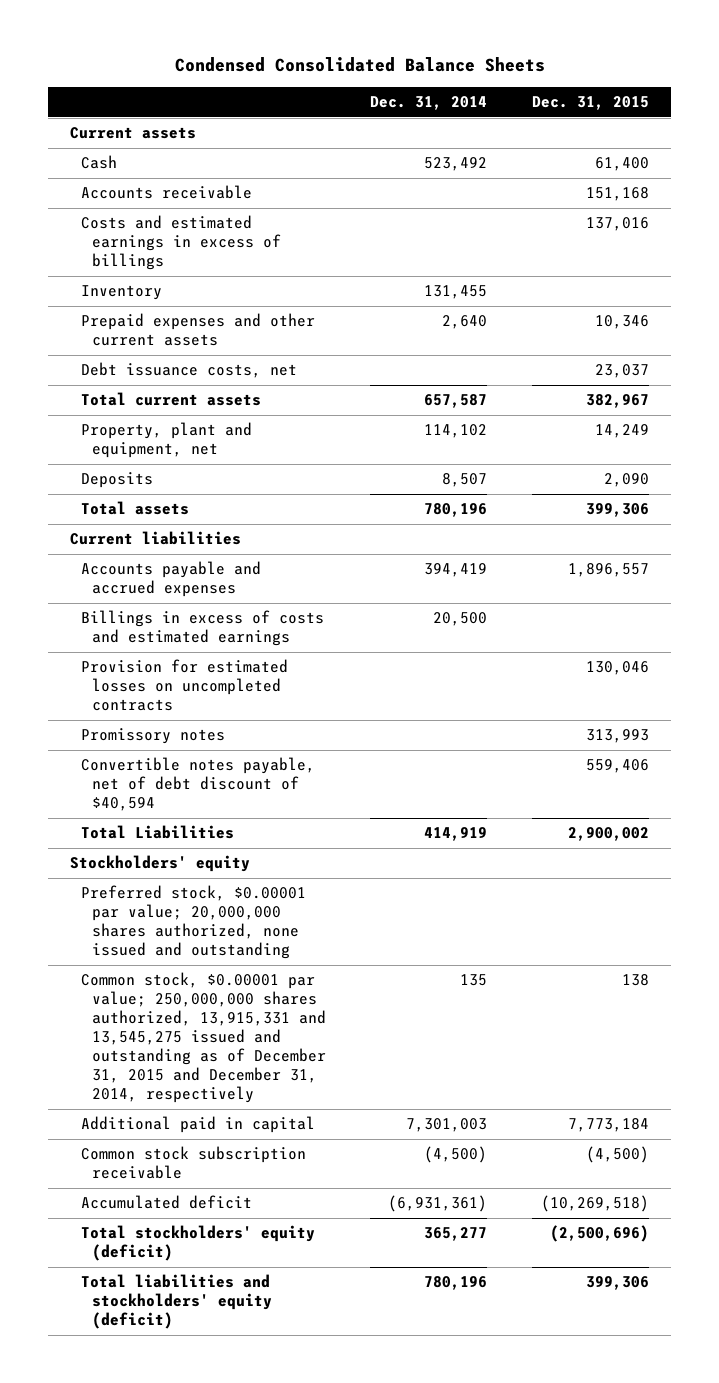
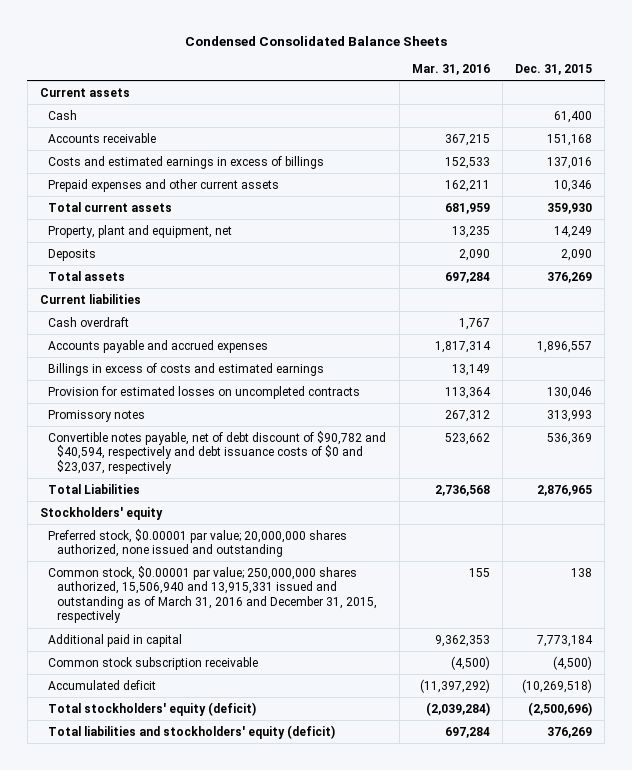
- | Dec. 31, 2014 | Dec. 31, 2015
+ | Mar. 31, 2016 | Dec. 31, 2015
- Inventory | 131,455 |
- Debt issuance costs, net | | 23,037
- Total current assets | 657,587 | 382,967
+ Total current assets | 681,959 | 359,930
- Total assets | 780,196 | 399,306
+ Total assets | 697,284 | 376,269
+ Cash overdraft | 1,767 |
- Convertible notes payable, net of debt discount of $40,594 | | 559,406
- Total Liabilities | 414,919 | 2,900,002
+ Convertible notes payable, net of debt discount of $90,782 and $40,594, respectively and debt issuance costs of $0 and $23,037, respectively | 523,662 | 536,369
+ Total Liabilities | 2,736,568 | 2,876,965
- Common stock, $0.00001 par value; 250,000,000 shares authorized, 13,915,331 and 13,545,275 issued and outstanding as of December 31, 2015 and December 31, 2014, respectively | 135 | 138
+ Common stock, $0.00001 par value; 250,000,000 shares authorized, 15,506,940 and 13,915,331 issued and outstanding as of March 31, 2016 and December 31, 2015, respectively | 155 | 138
- Total liabilities and stockholders' equity (deficit) | 780,196 | 399,306
+ Total liabilities and stockholders' equity (deficit) | 697,284 | 376,269

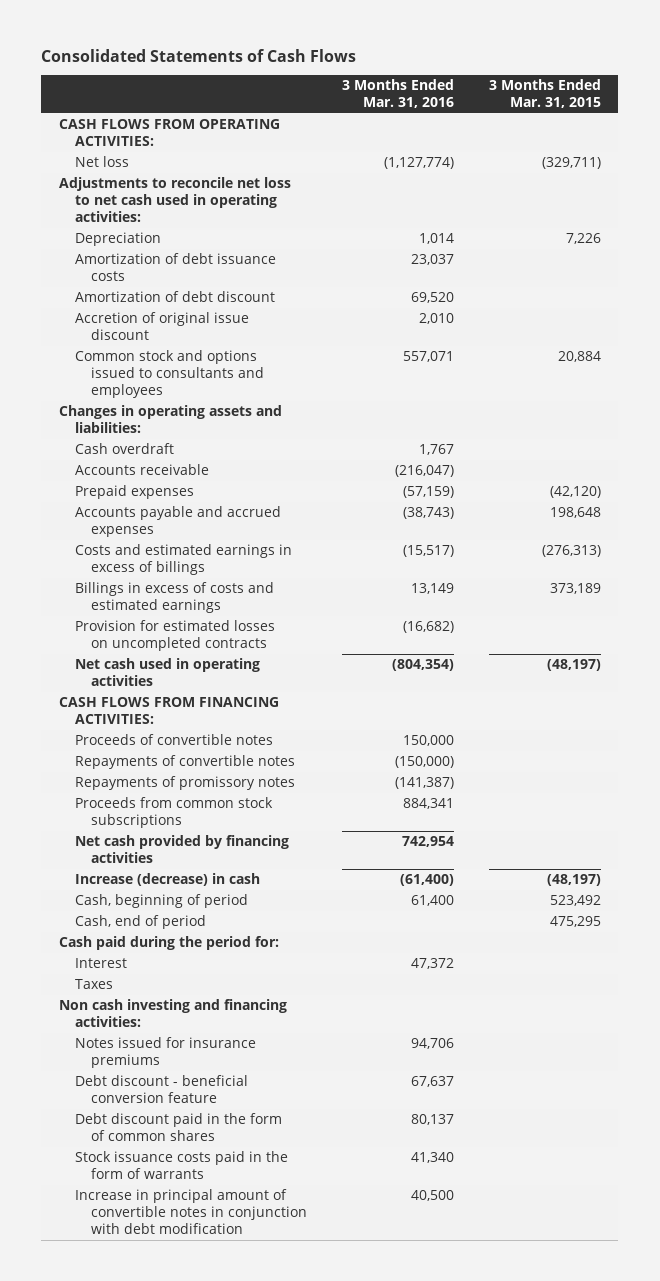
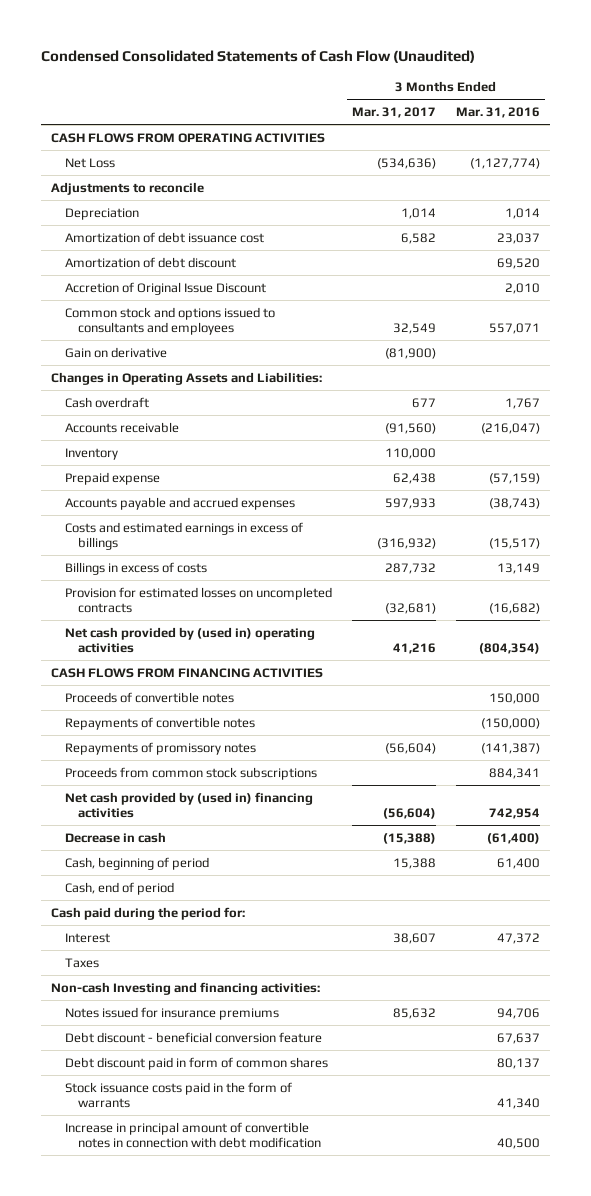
- Consolidated Statements of Cash Flows
+ Condensed Consolidated Statements of Cash Flow (Unaudited)
- | 3 Months Ended Mar. 31, 2016 | 3 Months Ended Mar. 31, 2015
+ | 3 Months Ended Mar. 31, 2017 | 3 Months Ended Mar. 31, 2016
- CASH FLOWS FROM OPERATING ACTIVITIES:
- Net loss | (1,127,774) | (329,711)
- Adjustments to reconcile net loss to net cash used in operating activities:
+ CASH FLOWS FROM OPERATING ACTIVITIES
+ Net Loss | (534,636) | (1,127,774)
+ Adjustments to reconcile
- Amortization of debt issuance costs | 23,037 |
+ Amortization of debt issuance cost | 6,582 | 23,037
- Accretion of original issue discount | 2,010 |
+ Accretion of Original Issue Discount | | 2,010
- Changes in operating assets and liabilities:
+ Gain on derivative | (81,900) |
+ Changes in Operating Assets and Liabilities:
- Prepaid expenses | (57,159) | (42,120)
+ Inventory | 110,000 |
+ Prepaid expense | 62,438 | (57,159)
- Billings in excess of costs and estimated earnings | 13,149 | 373,189
+ Billings in excess of costs | 287,732 | 13,149
- Net cash used in operating activities | (804,354) | (48,197)
- CASH FLOWS FROM FINANCING ACTIVITIES:
+ Net cash provided by (used in) operating activities | 41,216 | (804,354)
+ CASH FLOWS FROM FINANCING ACTIVITIES
- Net cash provided by financing activities | 742,954 |
- Increase (decrease) in cash | (61,400) | (48,197)
+ Net cash provided by (used in) financing activities | (56,604) | 742,954
+ Decrease in cash | (15,388) | (61,400)
- Non cash investing and financing activities:
+ Non-cash Investing and financing activities:
- Debt discount paid in the form of common shares | 80,137 |
+ Debt discount paid in form of common shares | | 80,137
- Increase in principal amount of convertible notes in conjunction with debt modification | 40,500 |
+ Increase in principal amount of convertible notes in connection with debt modification | | 40,500

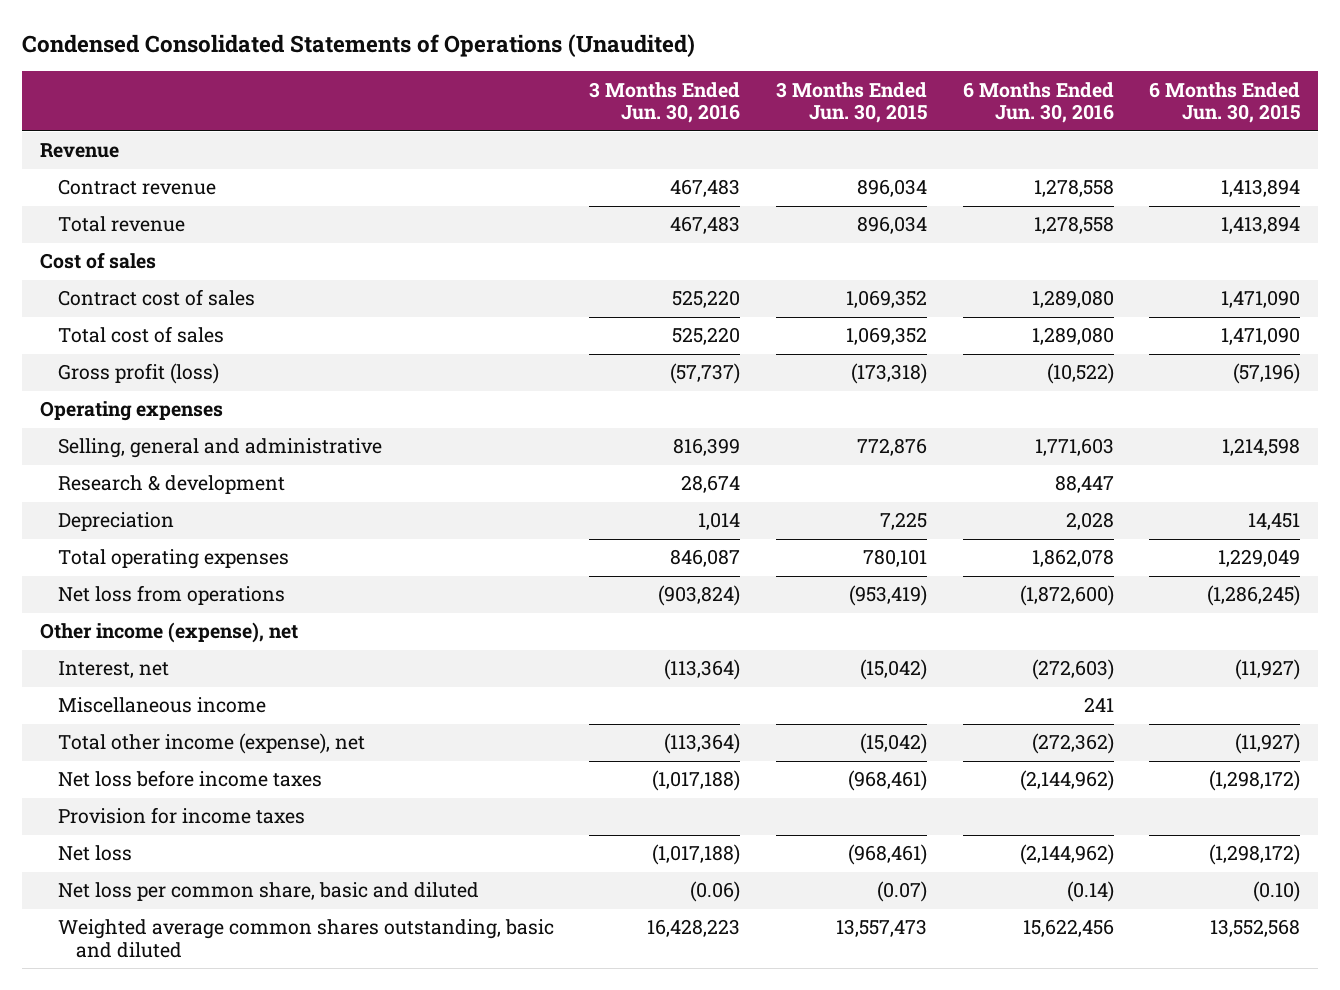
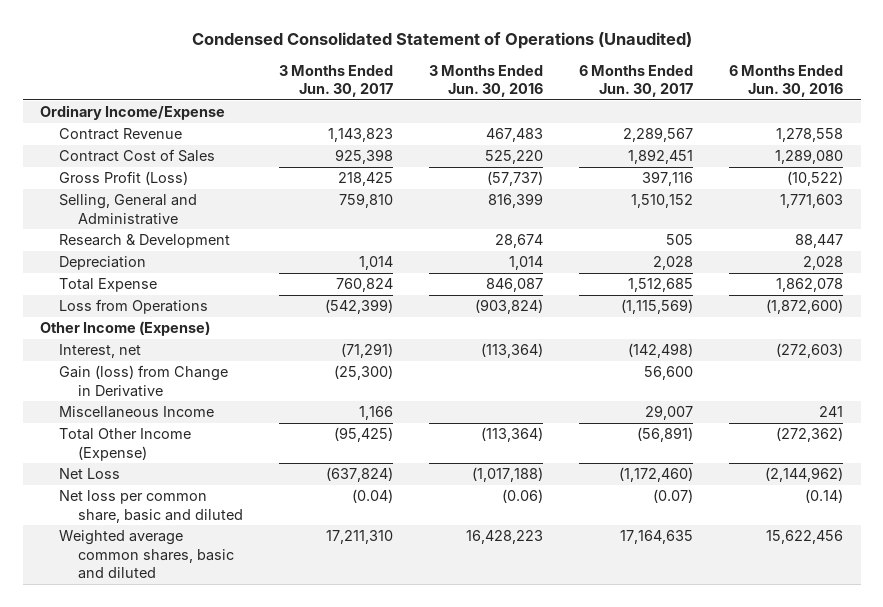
- Condensed Consolidated Statements of Operations (Unaudited)
+ Condensed Consolidated Statement of Operations (Unaudited)
- | 3 Months Ended Jun. 30, 2016 | 3 Months Ended Jun. 30, 2015 | 6 Months Ended Jun. 30, 2016 | 6 Months Ended Jun. 30, 2015
+ | 3 Months Ended Jun. 30, 2017 | 3 Months Ended Jun. 30, 2016 | 6 Months Ended Jun. 30, 2017 | 6 Months Ended Jun. 30, 2016
- Revenue
- Contract revenue | 467,483 | 896,034 | 1,278,558 | 1,413,894
- Total revenue | 467,483 | 896,034 | 1,278,558 | 1,413,894
- Cost of sales
- Contract cost of sales | 525,220 | 1,069,352 | 1,289,080 | 1,471,090
- Total cost of sales | 525,220 | 1,069,352 | 1,289,080 | 1,471,090
- Gross profit (loss) | (57,737) | (173,318) | (10,522) | (57,196)
- Operating expenses
- Selling, general and administrative | 816,399 | 772,876 | 1,771,603 | 1,214,598
- Research & development | 28,674 | | 88,447 |
+ Ordinary Income/Expense
+ Contract Revenue | 1,143,823 | 467,483 | 2,289,567 | 1,278,558
+ Contract Cost of Sales | 925,398 | 525,220 | 1,892,451 | 1,289,080
+ Gross Profit (Loss) | 218,425 | (57,737) | 397,116 | (10,522)
+ Selling, General and Administrative | 759,810 | 816,399 | 1,510,152 | 1,771,603
+ Research & Development | | 28,674 | 505 | 88,447
- Total operating expenses | 846,087 | 780,101 | 1,862,078 | 1,229,049
- Net loss from operations | (903,824) | (953,419) | (1,872,600) | (1,286,245)
- Other income (expense), net
+ Total Expense | 760,824 | 846,087 | 1,512,685 | 1,862,078
+ Loss from Operations | (542,399) | (903,824) | (1,115,569) | (1,872,600)
+ Other Income (Expense)
- Miscellaneous income | | | 241 |
- Total other income (expense), net | (113,364) | (15,042) | (272,362) | (11,927)
- Net loss before income taxes | (1,017,188) | (968,461) | (2,144,962) | (1,298,172)
- Provision for income taxes
- Net loss | (1,017,188) | (968,461) | (2,144,962) | (1,298,172)
+ Gain (loss) from Change in Derivative | (25,300) | | 56,600 |
+ Miscellaneous Income | 1,166 | | 29,007 | 241
+ Total Other Income (Expense) | (95,425) | (113,364) | (56,891) | (272,362)
+ Net Loss | (637,824) | (1,017,188) | (1,172,460) | (2,144,962)
- Weighted average common shares outstanding, basic and diluted | 16,428,223 | 13,557,473 | 15,622,456 | 13,552,568
+ Weighted average common shares, basic and diluted | 17,211,310 | 16,428,223 | 17,164,635 | 15,622,456

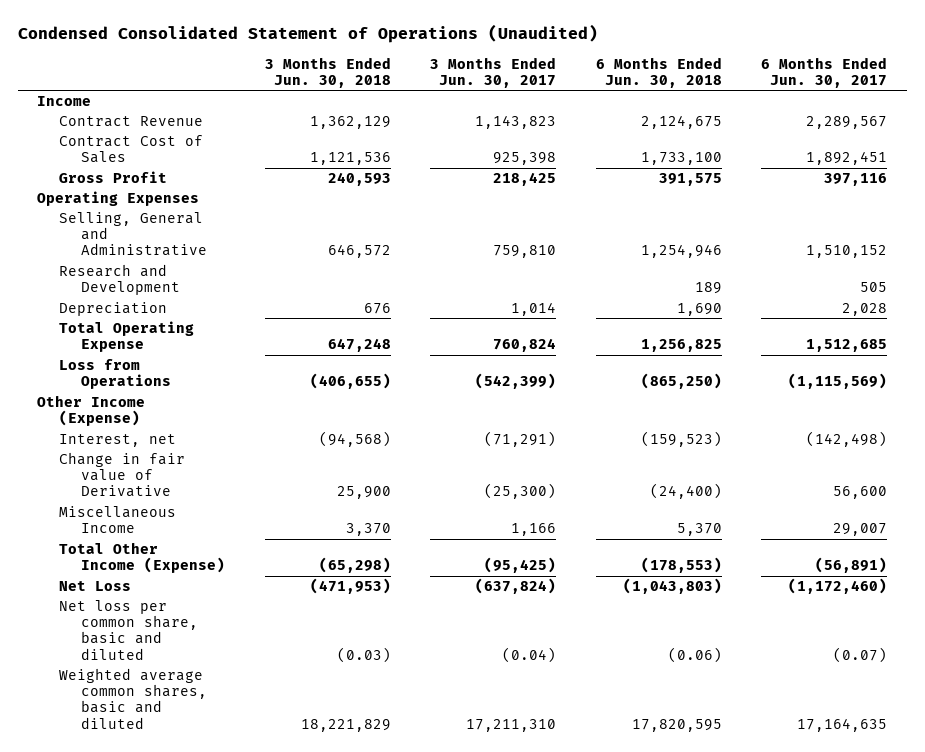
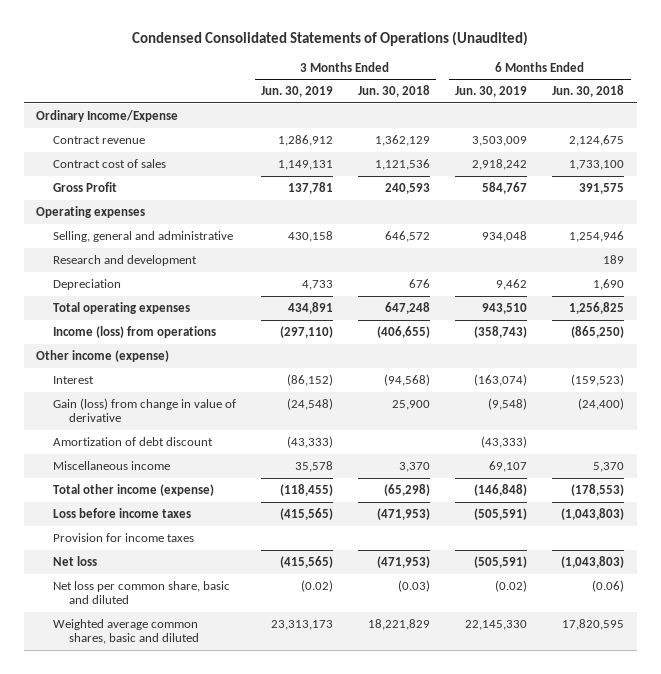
- Condensed Consolidated Statement of Operations (Unaudited)
+ Condensed Consolidated Statements of Operations (Unaudited)
- | 3 Months Ended Jun. 30, 2018 | 3 Months Ended Jun. 30, 2017 | 6 Months Ended Jun. 30, 2018 | 6 Months Ended Jun. 30, 2017
+ | 3 Months Ended Jun. 30, 2019 | 3 Months Ended Jun. 30, 2018 | 6 Months Ended Jun. 30, 2019 | 6 Months Ended Jun. 30, 2018
- Income
- Contract Revenue | 1,362,129 | 1,143,823 | 2,124,675 | 2,289,567
- Contract Cost of Sales | 1,121,536 | 925,398 | 1,733,100 | 1,892,451
+ Ordinary Income/Expense
+ Contract revenue | 1,286,912 | 1,362,129 | 3,503,009 | 2,124,675
+ Contract cost of sales | 1,149,131 | 1,121,536 | 2,918,242 | 1,733,100
- Operating Expenses
- Selling, General and Administrative | 646,572 | 759,810 | 1,254,946 | 1,510,152
- Research and Development | | | 189 | 505
+ Operating expenses
+ Selling, general and administrative | 430,158 | 646,572 | 934,048 | 1,254,946
+ Research and development | | | | 189
- Total Operating Expense | 647,248 | 760,824 | 1,256,825 | 1,512,685
- Loss from Operations | (406,655) | (542,399) | (865,250) | (1,115,569)
- Other Income (Expense)
- Interest, net | (94,568) | (71,291) | (159,523) | (142,498)
- Change in fair value of Derivative | 25,900 | (25,300) | (24,400) | 56,600
- Miscellaneous Income | 3,370 | 1,166 | 5,370 | 29,007
- Total Other Income (Expense) | (65,298) | (95,425) | (178,553) | (56,891)
- Net Loss | (471,953) | (637,824) | (1,043,803) | (1,172,460)
+ Total operating expenses | 434,891 | 647,248 | 943,510 | 1,256,825
+ Income (loss) from operations | (297,110) | (406,655) | (358,743) | (865,250)
+ Other income (expense)
+ Interest | (86,152) | (94,568) | (163,074) | (159,523)
+ Gain (loss) from change in value of derivative | (24,548) | 25,900 | (9,548) | (24,400)
+ Amortization of debt discount | (43,333) | | (43,333) |
+ Miscellaneous income | 35,578 | 3,370 | 69,107 | 5,370
+ Total other income (expense) | (118,455) | (65,298) | (146,848) | (178,553)
+ Loss before income taxes | (415,565) | (471,953) | (505,591) | (1,043,803)
+ Provision for income taxes
+ Net loss | (415,565) | (471,953) | (505,591) | (1,043,803)

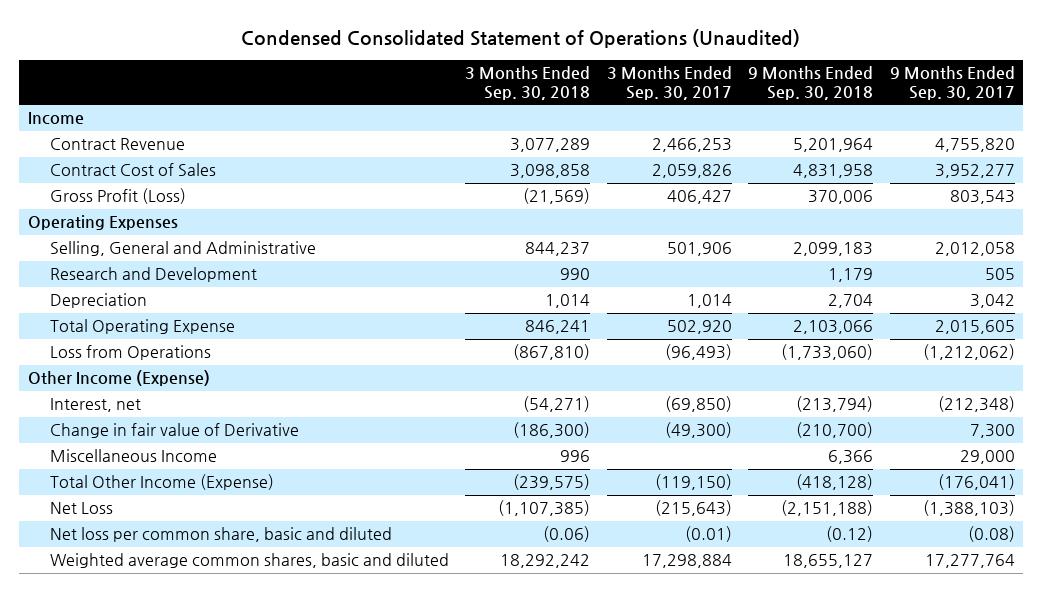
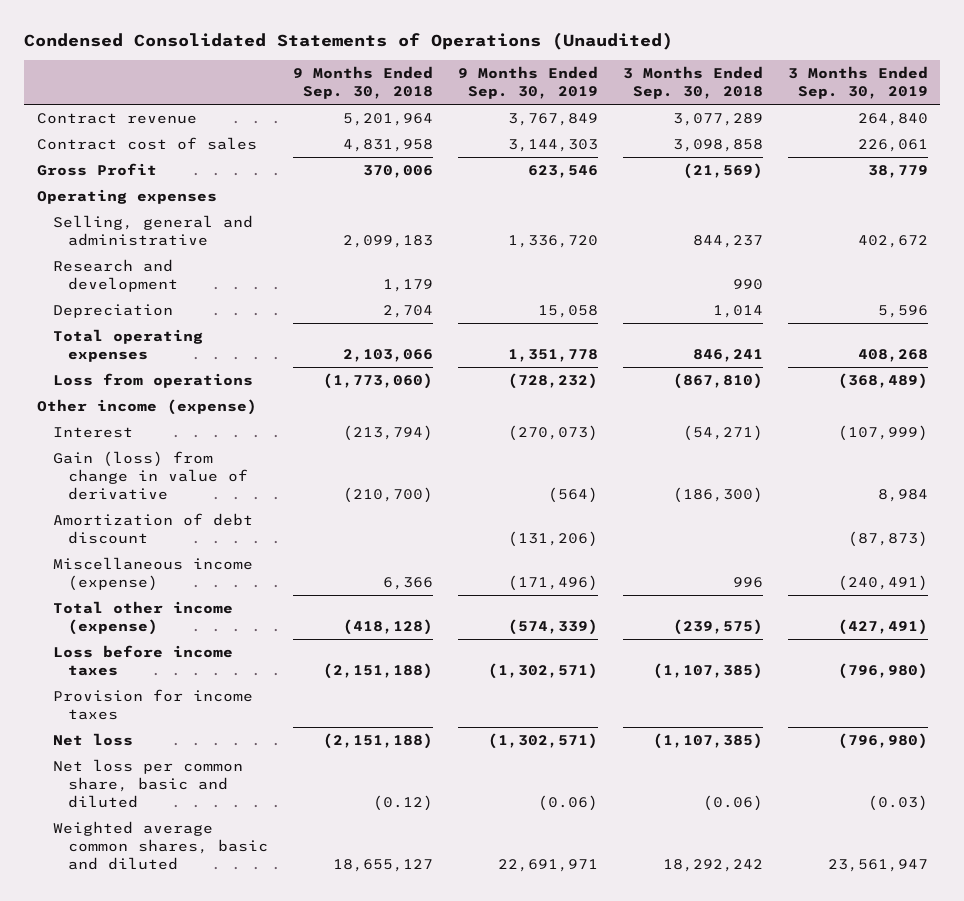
- Condensed Consolidated Statement of Operations (Unaudited)
+ Condensed Consolidated Statements of Operations (Unaudited)
- | 3 Months Ended Sep. 30, 2018 | 3 Months Ended Sep. 30, 2017 | 9 Months Ended Sep. 30, 2018 | 9 Months Ended Sep. 30, 2017
+ | 9 Months Ended Sep. 30, 2018 | 9 Months Ended Sep. 30, 2019 | 3 Months Ended Sep. 30, 2018 | 3 Months Ended Sep. 30, 2019
- Income
- Contract Revenue | 3,077,289 | 2,466,253 | 5,201,964 | 4,755,820
- Contract Cost of Sales | 3,098,858 | 2,059,826 | 4,831,958 | 3,952,277
- Gross Profit (Loss) | (21,569) | 406,427 | 370,006 | 803,543
- Operating Expenses
- Selling, General and Administrative | 844,237 | 501,906 | 2,099,183 | 2,012,058
- Research and Development | 990 | | 1,179 | 505
+ Contract revenue | 5,201,964 | 3,767,849 | 3,077,289 | 264,840
+ Contract cost of sales | 4,831,958 | 3,144,303 | 3,098,858 | 226,061
+ Gross Profit | 370,006 | 623,546 | (21,569) | 38,779
+ Operating expenses
+ Selling, general and administrative | 2,099,183 | 1,336,720 | 844,237 | 402,672
+ Research and development | 1,179 | | 990 |
- Total Operating Expense | 846,241 | 502,920 | 2,103,066 | 2,015,605
- Loss from Operations | (867,810) | (96,493) | (1,733,060) | (1,212,062)
- Other Income (Expense)
- Interest, net | (54,271) | (69,850) | (213,794) | (212,348)
- Change in fair value of Derivative | (186,300) | (49,300) | (210,700) | 7,300
- Miscellaneous Income | 996 | | 6,366 | 29,000
- Total Other Income (Expense) | (239,575) | (119,150) | (418,128) | (176,041)
- Net Loss | (1,107,385) | (215,643) | (2,151,188) | (1,388,103)
+ Total operating expenses | 2,103,066 | 1,351,778 | 846,241 | 408,268
+ Loss from operations | (1,773,060) | (728,232) | (867,810) | (368,489)
+ Other income (expense)
+ Interest | (213,794) | (270,073) | (54,271) | (107,999)
+ Gain (loss) from change in value of derivative | (210,700) | (564) | (186,300) | 8,984
+ Amortization of debt discount | | (131,206) | | (87,873)
+ Miscellaneous income (expense) | 6,366 | (171,496) | 996 | (240,491)
+ Total other income (expense) | (418,128) | (574,339) | (239,575) | (427,491)
+ Loss before income taxes | (2,151,188) | (1,302,571) | (1,107,385) | (796,980)
+ Provision for income taxes
+ Net loss | (2,151,188) | (1,302,571) | (1,107,385) | (796,980)

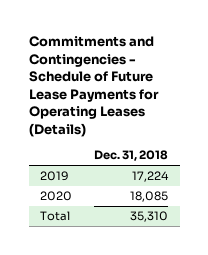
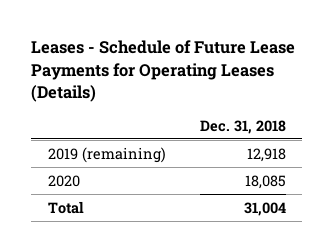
- Commitments and Contingencies - Schedule of Future Lease Payments for Operating Leases (Details)
+ Leases - Schedule of Future Lease Payments for Operating Leases (Details)
- 2019 | 17,224
+ 2019 (remaining) | 12,918
- Total | 35,310
+ Total | 31,004

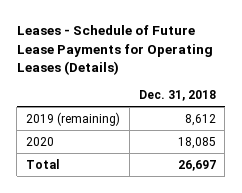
- 2019 (remaining) | 12,918
+ 2019 (remaining) | 8,612
- Total | 31,004
+ Total | 26,697

